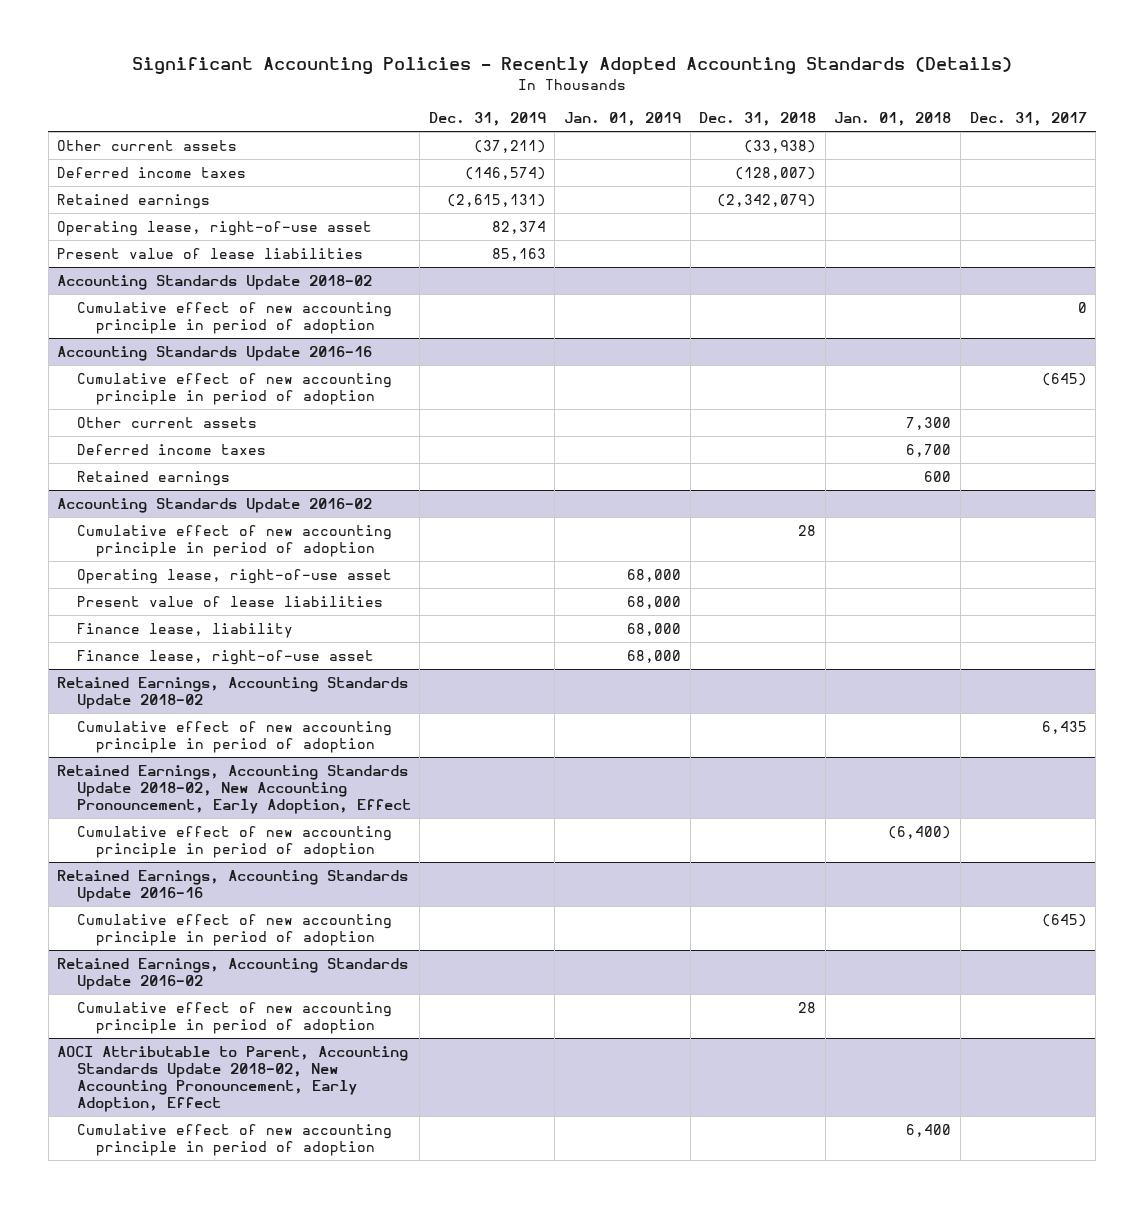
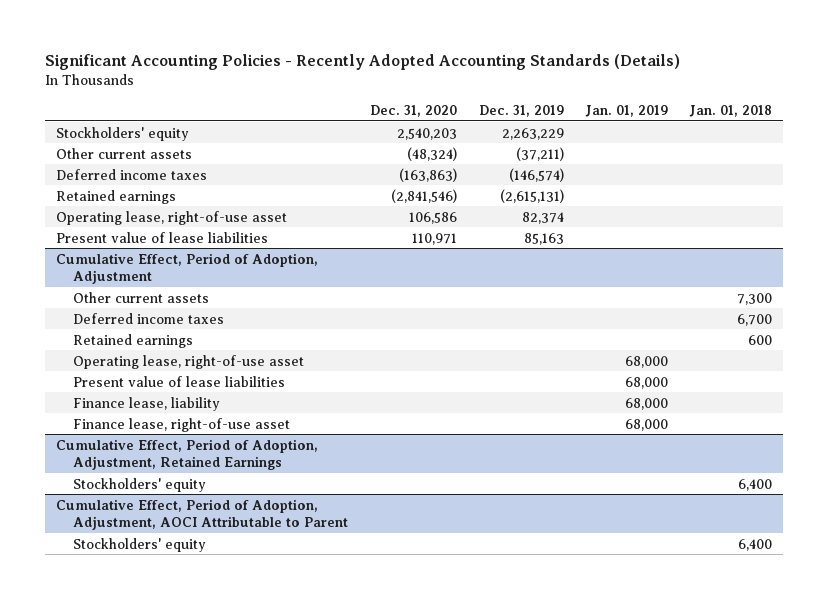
- | Dec. 31, 2019 | Jan. 01, 2019 | Dec. 31, 2018 | Jan. 01, 2018 | Dec. 31, 2017
+ | Dec. 31, 2020 | Dec. 31, 2019 | Jan. 01, 2019 | Jan. 01, 2018
+ Stockholders' equity | 2,540,203 | 2,263,229 | |
- Accounting Standards Update 2018-02
- Cumulative effect of new accounting principle in period of adoption | | | | | 0
- Accounting Standards Update 2016-16
- Cumulative effect of new accounting principle in period of adoption | | | | | (645)
- Other current assets | | | | 7,300 |
- Deferred income taxes | | | | 6,700 |
- Retained earnings | | | | 600 |
- Accounting Standards Update 2016-02
- Cumulative effect of new accounting principle in period of adoption | | | 28 | |
+ Cumulative Effect, Period of Adoption, Adjustment
+ Other current assets | | | | 7,300
+ Deferred income taxes | | | | 6,700
+ Retained earnings | | | | 600
- Retained Earnings, Accounting Standards Update 2018-02
- Cumulative effect of new accounting principle in period of adoption | | | | | 6,435
- Retained Earnings, Accounting Standards Update 2018-02, New Accounting Pronouncement, Early Adoption, Effect
- Cumulative effect of new accounting principle in period of adoption | | | | (6,400) |
- Retained Earnings, Accounting Standards Update 2016-16
- Cumulative effect of new accounting principle in period of adoption | | | | | (645)
- Retained Earnings, Accounting Standards Update 2016-02
- Cumulative effect of new accounting principle in period of adoption | | | 28 | |
- AOCI Attributable to Parent, Accounting Standards Update 2018-02, New Accounting Pronouncement, Early Adoption, Effect
- Cumulative effect of new accounting principle in period of adoption | | | | 6,400 |
+ Cumulative Effect, Period of Adoption, Adjustment, Retained Earnings
+ Stockholders' equity | | | | 6,400
+ Cumulative Effect, Period of Adoption, Adjustment, AOCI Attributable to Parent
+ Stockholders' equity | | | | 6,400

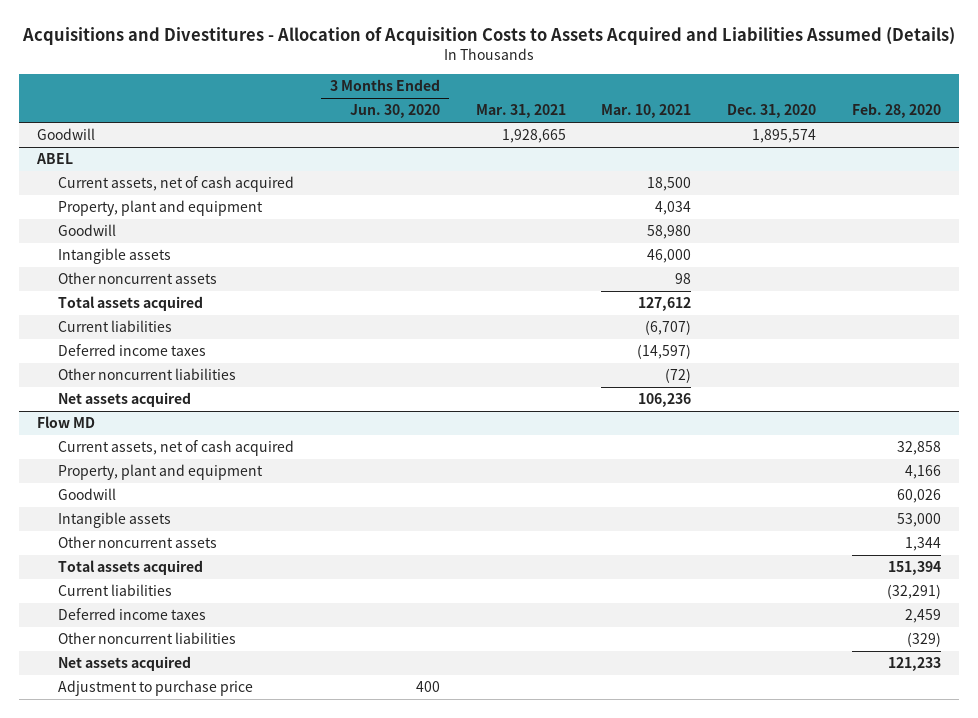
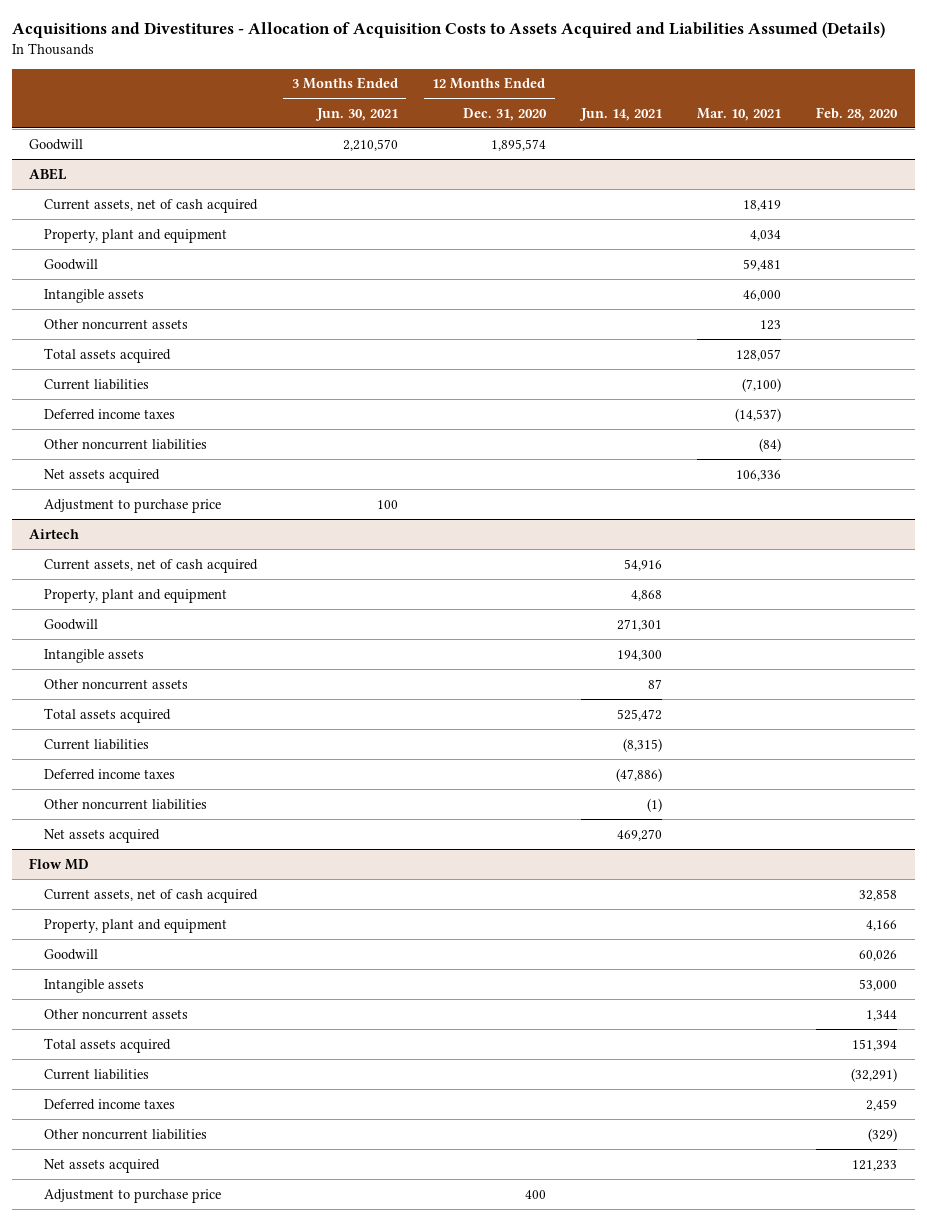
- | 3 Months Ended Jun. 30, 2020 | Mar. 31, 2021 | Mar. 10, 2021 | Dec. 31, 2020 | Feb. 28, 2020
+ | 3 Months Ended Jun. 30, 2021 | 12 Months Ended Dec. 31, 2020 | Jun. 14, 2021 | Mar. 10, 2021 | Feb. 28, 2020
@ ABEL
- Current assets, net of cash acquired | | | 18,500 | |
+ Current assets, net of cash acquired | | | | 18,419 |
- Goodwill | | | 58,980 | |
+ Goodwill | | | | 59,481 |
- Other noncurrent assets | | | 98 | |
- Total assets acquired | | | 127,612 | |
- Current liabilities | | | (6,707) | |
- Deferred income taxes | | | (14,597) | |
- Other noncurrent liabilities | | | (72) | |
- Net assets acquired | | | 106,236 | |
+ Other noncurrent assets | | | | 123 |
+ Total assets acquired | | | | 128,057 |
+ Current liabilities | | | | (7,100) |
+ Deferred income taxes | | | | (14,537) |
+ Other noncurrent liabilities | | | | (84) |
+ Net assets acquired | | | | 106,336 |
+ Adjustment to purchase price | 100 | | | |
+ Airtech
+ Current assets, net of cash acquired | | | 54,916 | |
+ Property, plant and equipment | | | 4,868 | |
+ Goodwill | | | 271,301 | |
+ Intangible assets | | | 194,300 | |
+ Other noncurrent assets | | | 87 | |
+ Total assets acquired | | | 525,472 | |
+ Current liabilities | | | (8,315) | |
+ Deferred income taxes | | | (47,886) | |
+ Other noncurrent liabilities | | | (1) | |
+ Net assets acquired | | | 469,270 | |

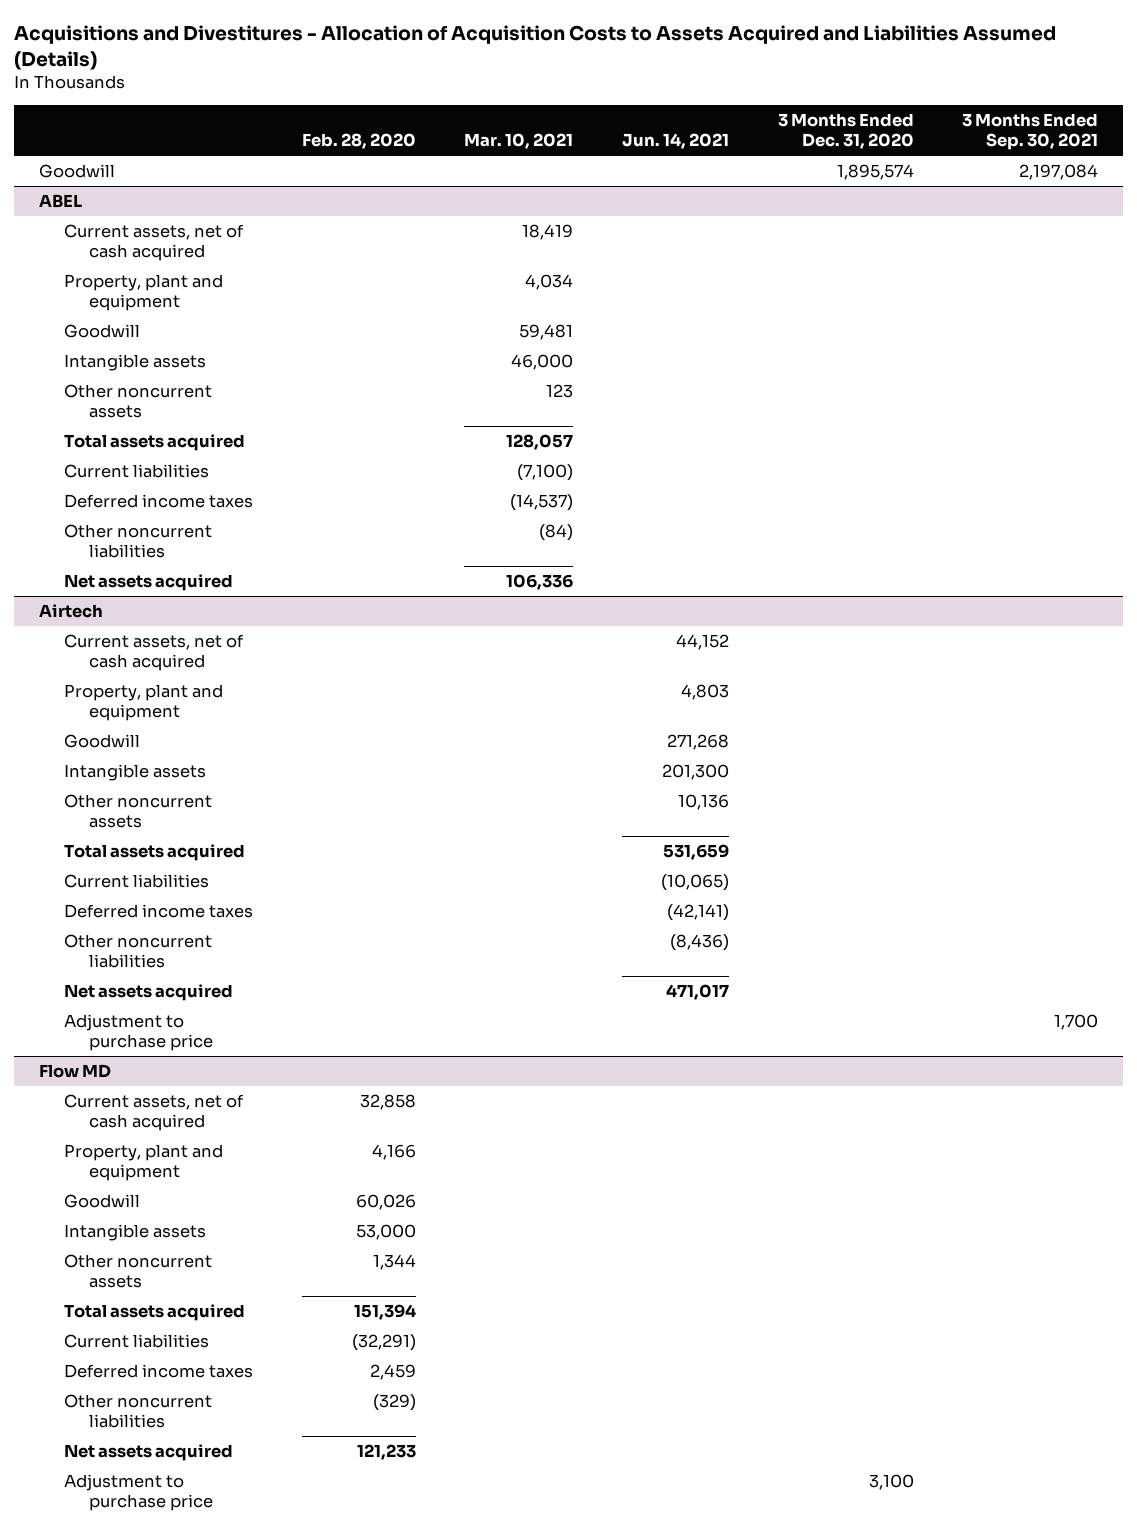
- | 3 Months Ended Jun. 30, 2021 | 12 Months Ended Dec. 31, 2020 | Jun. 14, 2021 | Mar. 10, 2021 | Feb. 28, 2020
+ | Feb. 28, 2020 | Mar. 10, 2021 | Jun. 14, 2021 | 3 Months Ended Dec. 31, 2020 | 3 Months Ended Sep. 30, 2021
@ ABEL
- Adjustment to purchase price | 100 | | | |
@ Airtech
- Current assets, net of cash acquired | | | 54,916 | |
- Property, plant and equipment | | | 4,868 | |
- Goodwill | | | 271,301 | |
- Intangible assets | | | 194,300 | |
- Other noncurrent assets | | | 87 | |
- Total assets acquired | | | 525,472 | |
- Current liabilities | | | (8,315) | |
- Deferred income taxes | | | (47,886) | |
- Other noncurrent liabilities | | | (1) | |
- Net assets acquired | | | 469,270 | |
+ Current assets, net of cash acquired | | | 44,152 | |
+ Property, plant and equipment | | | 4,803 | |
+ Goodwill | | | 271,268 | |
+ Intangible assets | | | 201,300 | |
+ Other noncurrent assets | | | 10,136 | |
+ Total assets acquired | | | 531,659 | |
+ Current liabilities | | | (10,065) | |
+ Deferred income taxes | | | (42,141) | |
+ Other noncurrent liabilities | | | (8,436) | |
+ Net assets acquired | | | 471,017 | |
+ Adjustment to purchase price | | | | | 1,700

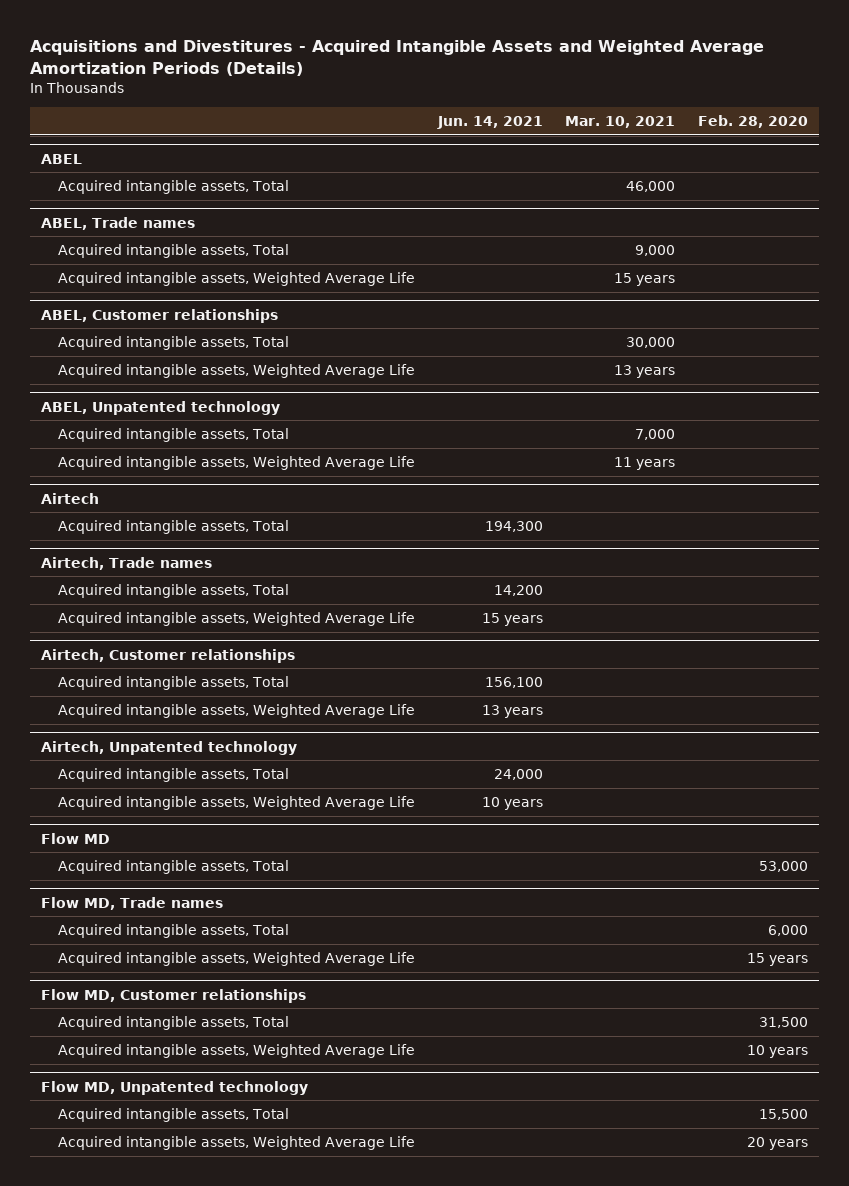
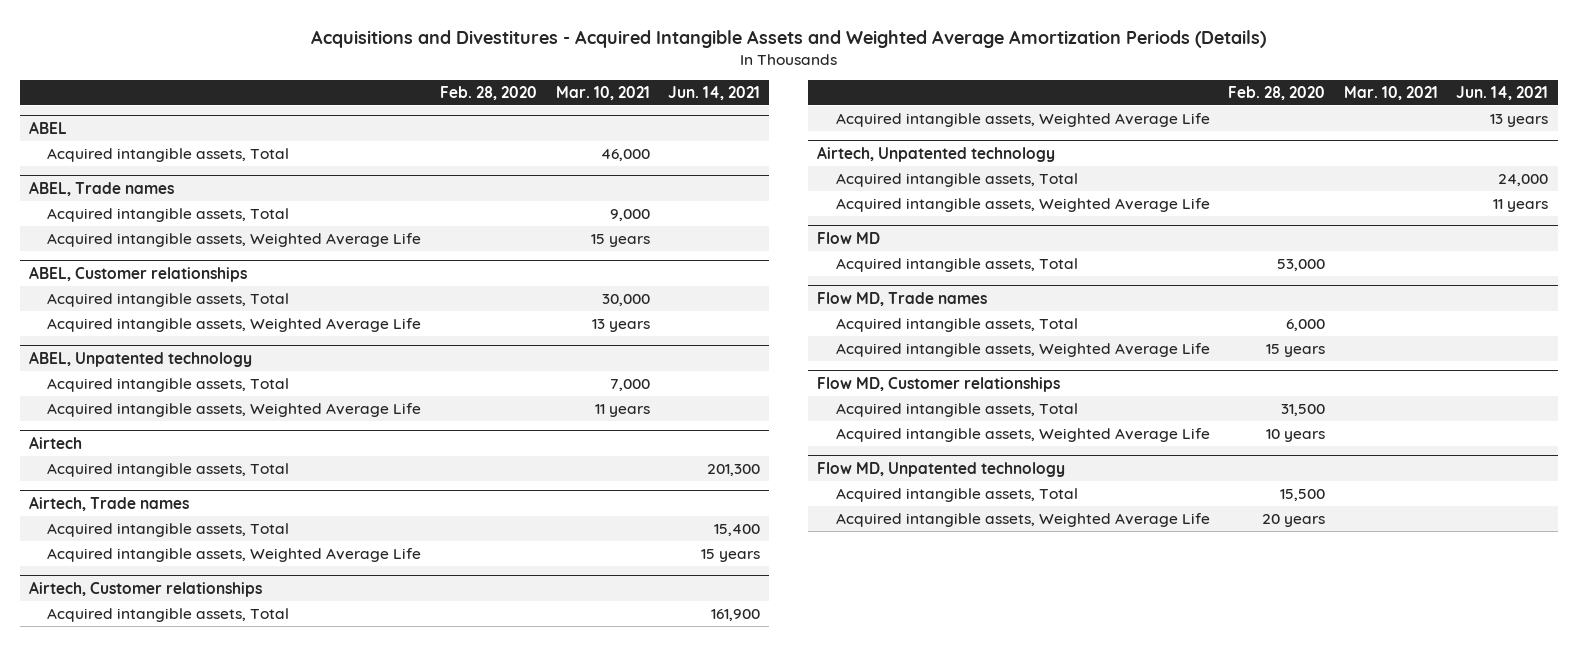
- | Jun. 14, 2021 | Mar. 10, 2021 | Feb. 28, 2020
+ | Feb. 28, 2020 | Mar. 10, 2021 | Jun. 14, 2021
@ Airtech
- Acquired intangible assets, Total | 194,300 | |
+ Acquired intangible assets, Total | | | 201,300
@ Airtech, Trade names
- Acquired intangible assets, Total | 14,200 | |
+ Acquired intangible assets, Total | | | 15,400
@ Airtech, Customer relationships
- Acquired intangible assets, Total | 156,100 | |
+ Acquired intangible assets, Total | | | 161,900
@ Airtech, Unpatented technology
- Acquired intangible assets, Weighted Average Life | 10 years | |
+ Acquired intangible assets, Weighted Average Life | | | 11 years

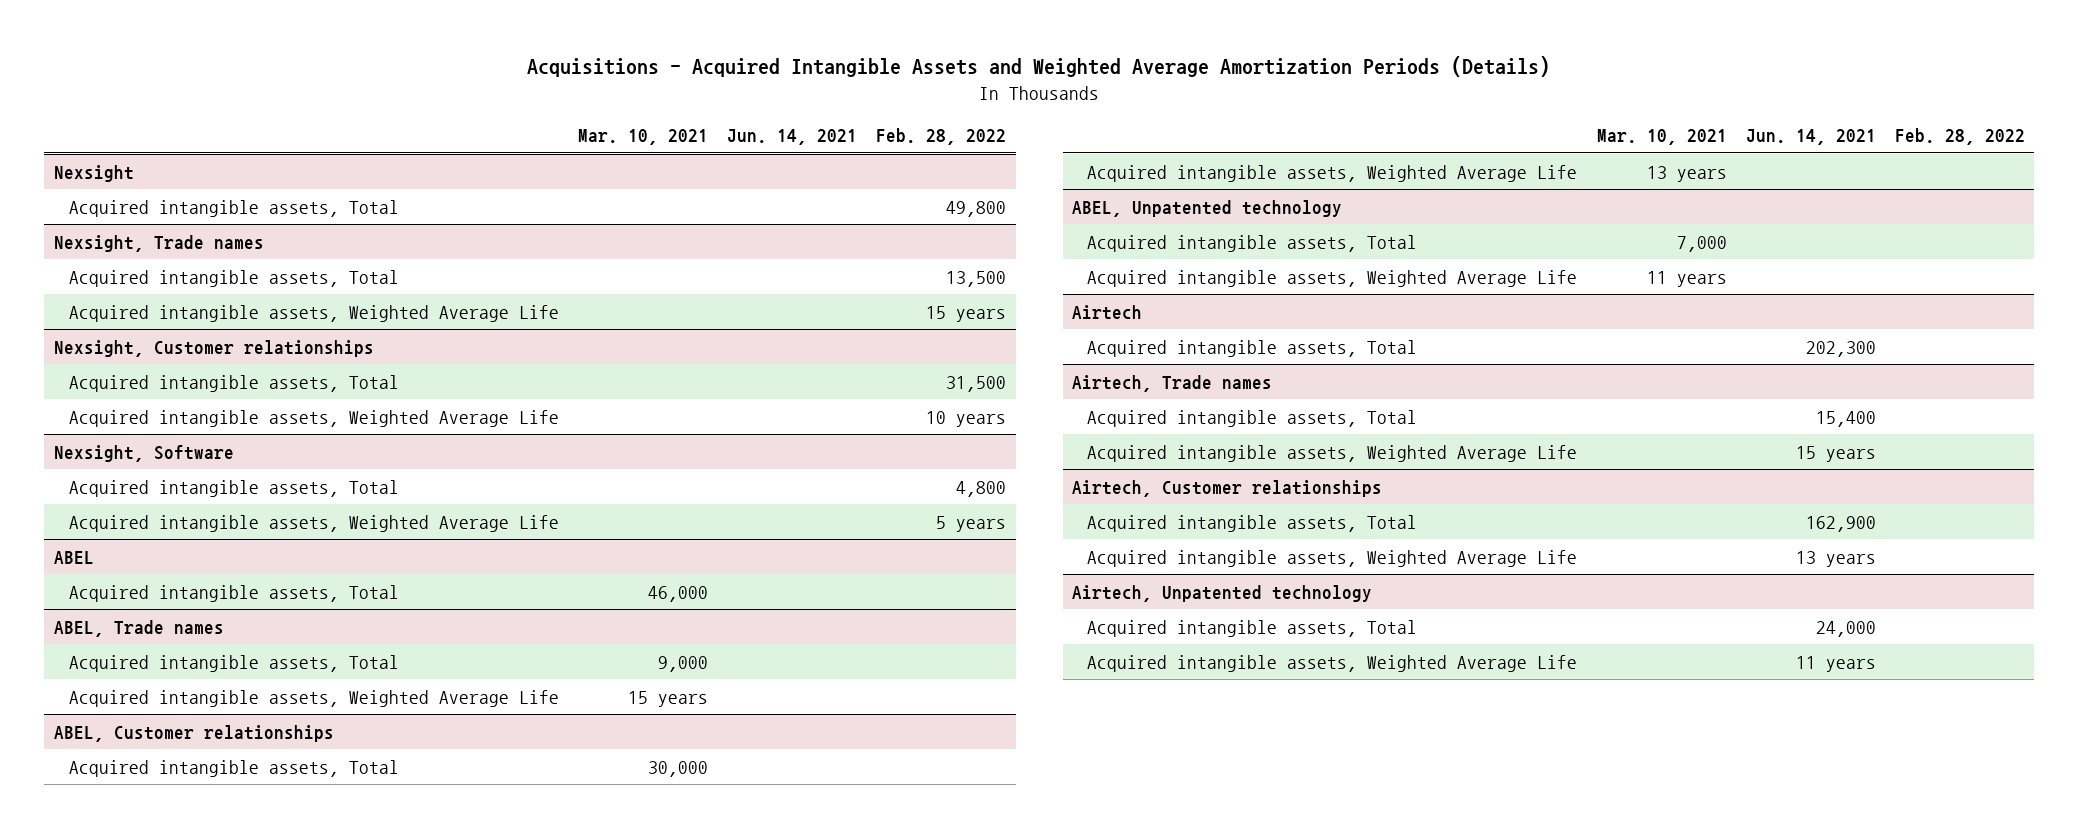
- Acquisitions and Divestitures - Acquired Intangible Assets and Weighted Average Amortization Periods (Details)
+ Acquisitions - Acquired Intangible Assets and Weighted Average Amortization Periods (Details)
- | Feb. 28, 2020 | Mar. 10, 2021 | Jun. 14, 2021
+ | Mar. 10, 2021 | Jun. 14, 2021 | Feb. 28, 2022
+ Nexsight
+ Acquired intangible assets, Total | | | 49,800
+ Nexsight, Trade names
+ Acquired intangible assets, Total | | | 13,500
+ Acquired intangible assets, Weighted Average Life | | | 15 years
+ Nexsight, Customer relationships
+ Acquired intangible assets, Total | | | 31,500
+ Acquired intangible assets, Weighted Average Life | | | 10 years
+ Nexsight, Software
+ Acquired intangible assets, Total | | | 4,800
+ Acquired intangible assets, Weighted Average Life | | | 5 years
@ Airtech
- Acquired intangible assets, Total | | | 201,300
+ Acquired intangible assets, Total | | 202,300 |
@ Airtech, Customer relationships
- Acquired intangible assets, Total | | | 161,900
+ Acquired intangible assets, Total | | 162,900 |
- Flow MD
- Acquired intangible assets, Total | 53,000 | |
- Flow MD, Trade names
- Acquired intangible assets, Total | 6,000 | |
- Acquired intangible assets, Weighted Average Life | 15 years | |
- Flow MD, Customer relationships
- Acquired intangible assets, Total | 31,500 | |
- Acquired intangible assets, Weighted Average Life | 10 years | |
- Flow MD, Unpatented technology
- Acquired intangible assets, Total | 15,500 | |
- Acquired intangible assets, Weighted Average Life | 20 years | |

